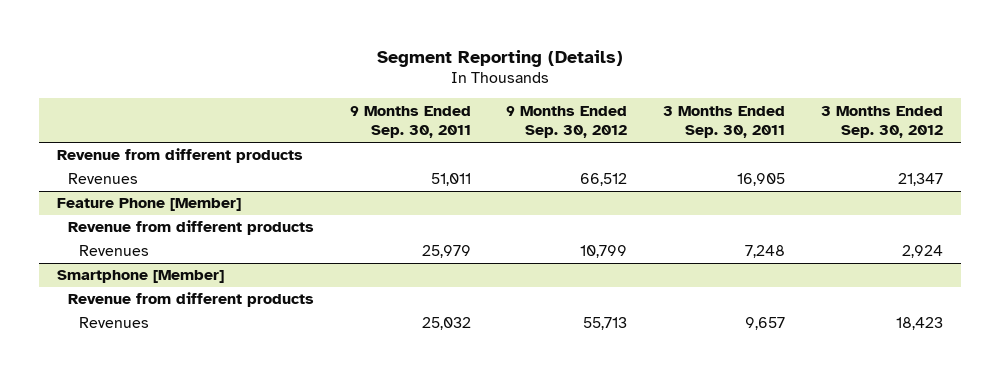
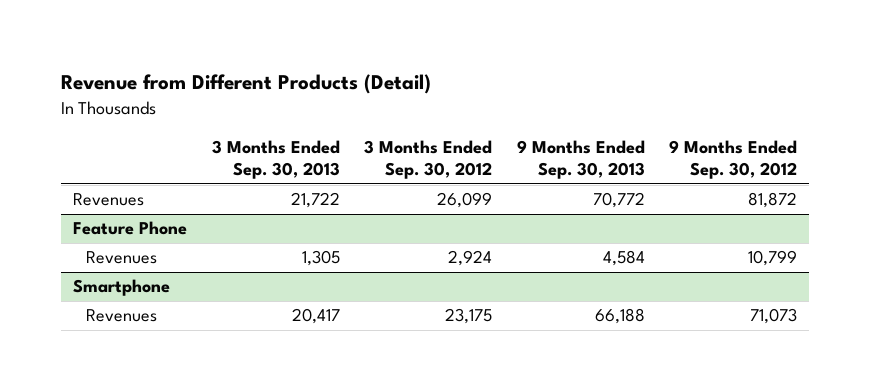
- Segment Reporting (Details)
+ Revenue from Different Products (Detail)
- | 9 Months Ended Sep. 30, 2011 | 9 Months Ended Sep. 30, 2012 | 3 Months Ended Sep. 30, 2011 | 3 Months Ended Sep. 30, 2012
+ | 3 Months Ended Sep. 30, 2013 | 3 Months Ended Sep. 30, 2012 | 9 Months Ended Sep. 30, 2013 | 9 Months Ended Sep. 30, 2012
- Revenue from different products
- Revenues | 51,011 | 66,512 | 16,905 | 21,347
- Feature Phone [Member]
- Revenue from different products
+ Revenues | 21,722 | 26,099 | 70,772 | 81,872
+ Feature Phone
- Smartphone [Member]
- Revenue from different products
- Revenues | 25,032 | 55,713 | 9,657 | 18,423
+ Smartphone
+ Revenues | 20,417 | 23,175 | 66,188 | 71,073

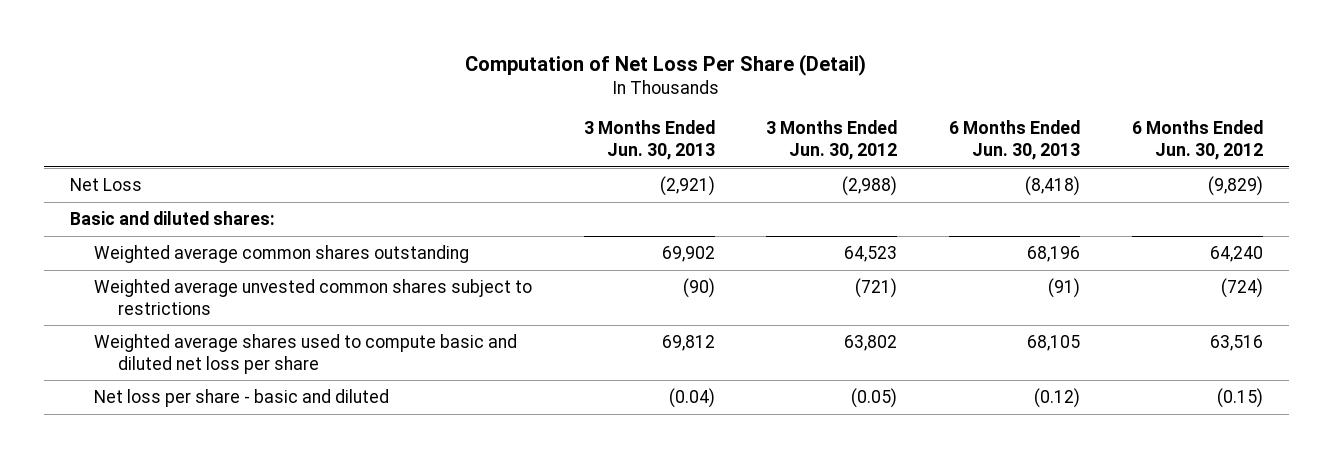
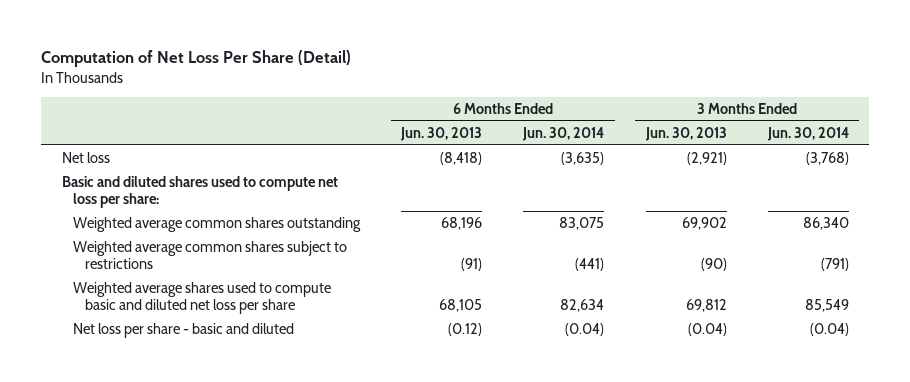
- | 3 Months Ended Jun. 30, 2013 | 3 Months Ended Jun. 30, 2012 | 6 Months Ended Jun. 30, 2013 | 6 Months Ended Jun. 30, 2012
+ | 6 Months Ended Jun. 30, 2013 | 6 Months Ended Jun. 30, 2014 | 3 Months Ended Jun. 30, 2013 | 3 Months Ended Jun. 30, 2014
- Net Loss | (2,921) | (2,988) | (8,418) | (9,829)
- Basic and diluted shares:
+ Net loss | (8,418) | (3,635) | (2,921) | (3,768)
+ Basic and diluted shares used to compute net loss per share:
- Weighted average unvested common shares subject to restrictions | (90) | (721) | (91) | (724)
+ Weighted average common shares subject to restrictions | (91) | (441) | (90) | (791)

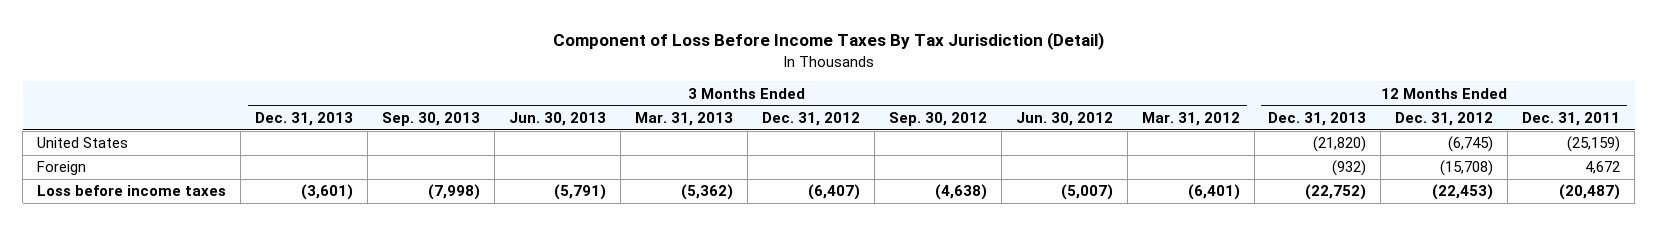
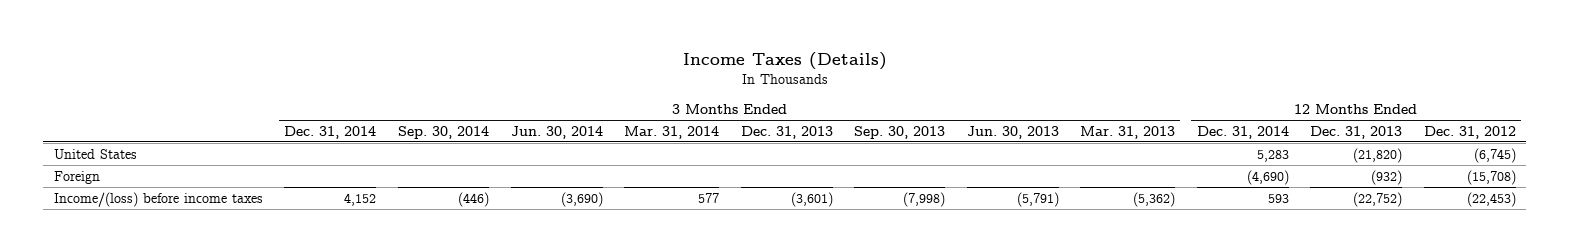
- Component of Loss Before Income Taxes By Tax Jurisdiction (Detail)
+ Income Taxes (Details)
- | 3 Months Ended Dec. 31, 2013 | 3 Months Ended Sep. 30, 2013 | 3 Months Ended Jun. 30, 2013 | 3 Months Ended Mar. 31, 2013 | 3 Months Ended Dec. 31, 2012 | 3 Months Ended Sep. 30, 2012 | 3 Months Ended Jun. 30, 2012 | 3 Months Ended Mar. 31, 2012 | 12 Months Ended Dec. 31, 2013 | 12 Months Ended Dec. 31, 2012 | 12 Months Ended Dec. 31, 2011
+ | 3 Months Ended Dec. 31, 2014 | 3 Months Ended Sep. 30, 2014 | 3 Months Ended Jun. 30, 2014 | 3 Months Ended Mar. 31, 2014 | 3 Months Ended Dec. 31, 2013 | 3 Months Ended Sep. 30, 2013 | 3 Months Ended Jun. 30, 2013 | 3 Months Ended Mar. 31, 2013 | 12 Months Ended Dec. 31, 2014 | 12 Months Ended Dec. 31, 2013 | 12 Months Ended Dec. 31, 2012
- Loss before income taxes | (3,601) | (7,998) | (5,791) | (5,362) | (6,407) | (4,638) | (5,007) | (6,401) | (22,752) | (22,453) | (20,487)
+ Income/(loss) before income taxes | 4,152 | (446) | (3,690) | 577 | (3,601) | (7,998) | (5,791) | (5,362) | 593 | (22,752) | (22,453)

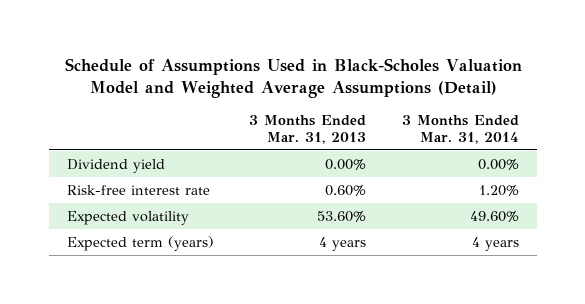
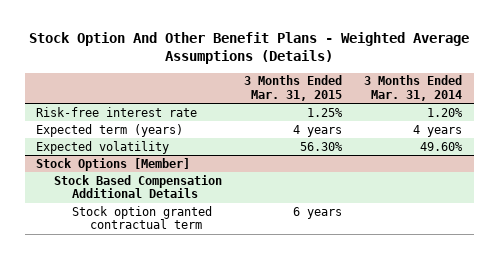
- Schedule of Assumptions Used in Black-Scholes Valuation Model and Weighted Average Assumptions (Detail)
+ Stock Option And Other Benefit Plans - Weighted Average Assumptions (Details)
- | 3 Months Ended Mar. 31, 2013 | 3 Months Ended Mar. 31, 2014
+ | 3 Months Ended Mar. 31, 2015 | 3 Months Ended Mar. 31, 2014
- Dividend yield | 0.00% | 0.00%
moved down: Expected volatility | 56.30% | 49.60%
+ Stock Options [Member]
+ Stock Based Compensation Additional Details
+ Stock option granted contractual term | 6 years |

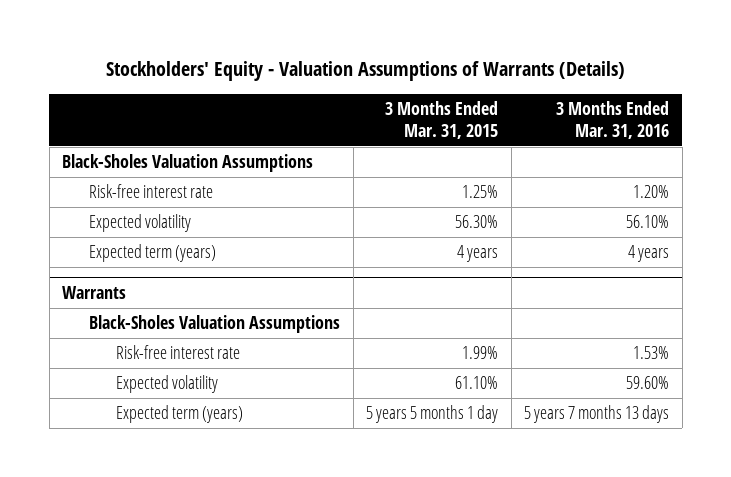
- Stock Option And Other Benefit Plans - Weighted Average Assumptions (Details)
+ Stockholders' Equity - Valuation Assumptions of Warrants (Details)
- | 3 Months Ended Mar. 31, 2015 | 3 Months Ended Mar. 31, 2014
+ | 3 Months Ended Mar. 31, 2015 | 3 Months Ended Mar. 31, 2016
+ Black-Sholes Valuation Assumptions
- Stock Options [Member]
- Stock Based Compensation Additional Details
- Stock option granted contractual term | 6 years |
moved down: Expected term (years) | 4 years | 4 years
+ Warrants
+ Black-Sholes Valuation Assumptions
+ Risk-free interest rate | 1.99% | 1.53%
+ Expected volatility | 61.10% | 59.60%
+ Expected term (years) | 5 years 5 months 1 day | 5 years 7 months 13 days

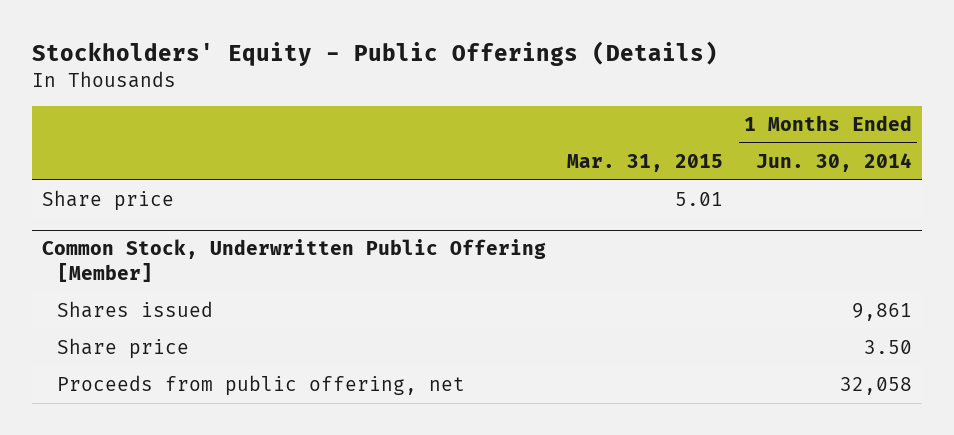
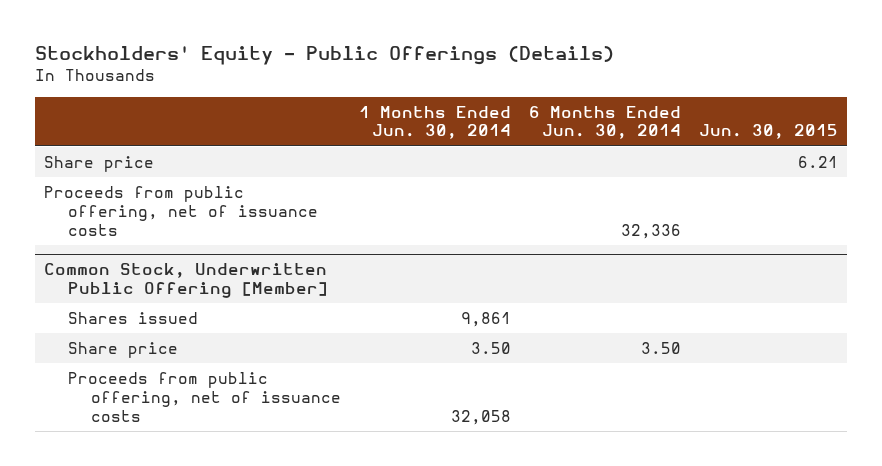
- | Mar. 31, 2015 | 1 Months Ended Jun. 30, 2014
+ | 1 Months Ended Jun. 30, 2014 | 6 Months Ended Jun. 30, 2014 | Jun. 30, 2015
+ Proceeds from public offering, net of issuance costs | | 32,336 |
@ Common Stock, Underwritten Public Offering [Member]
- Proceeds from public offering, net | | 32,058
+ Proceeds from public offering, net of issuance costs | 32,058 | |

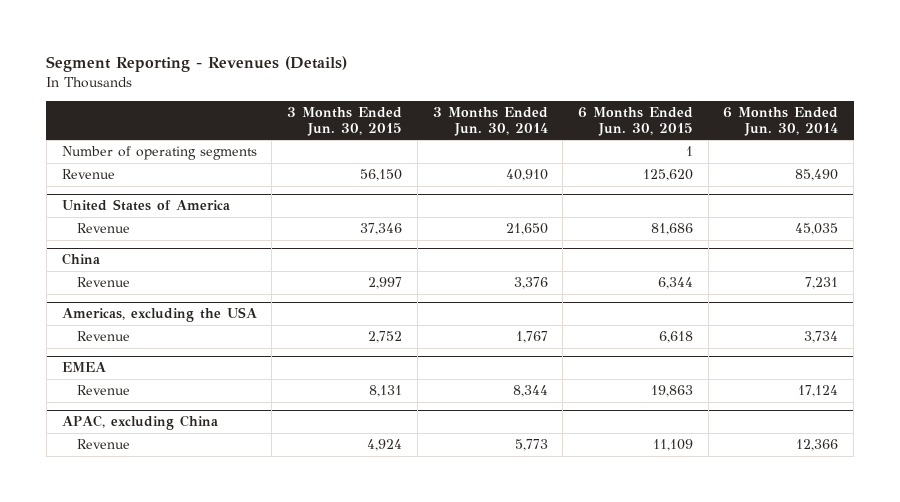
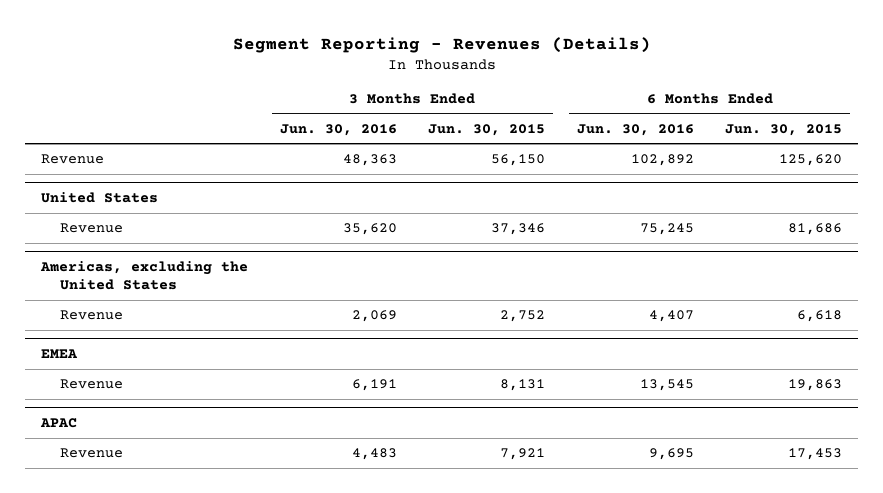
- | 3 Months Ended Jun. 30, 2015 | 3 Months Ended Jun. 30, 2014 | 6 Months Ended Jun. 30, 2015 | 6 Months Ended Jun. 30, 2014
+ | 3 Months Ended Jun. 30, 2016 | 3 Months Ended Jun. 30, 2015 | 6 Months Ended Jun. 30, 2016 | 6 Months Ended Jun. 30, 2015
- Number of operating segments | | | 1 |
- United States of America
+ United States
- China
- Revenue | 2,997 | 3,376 | 6,344 | 7,231
- Americas, excluding the USA
+ Americas, excluding the United States
- APAC, excluding China
- Revenue | 4,924 | 5,773 | 11,109 | 12,366
+ APAC
+ Revenue | 4,483 | 7,921 | 9,695 | 17,453

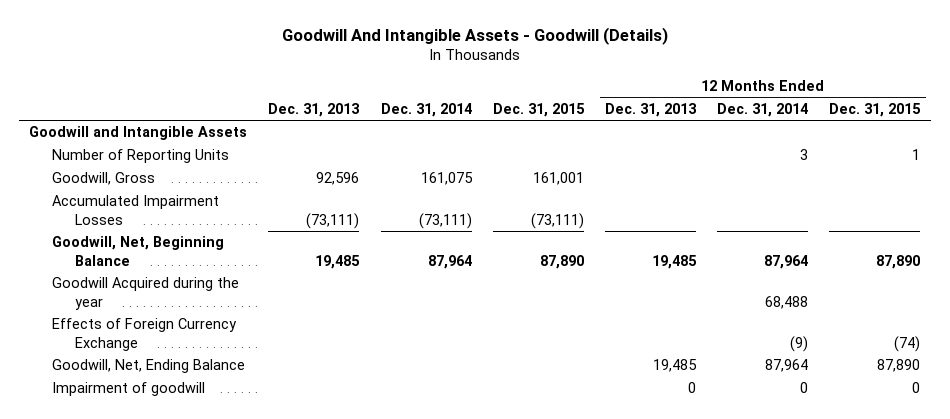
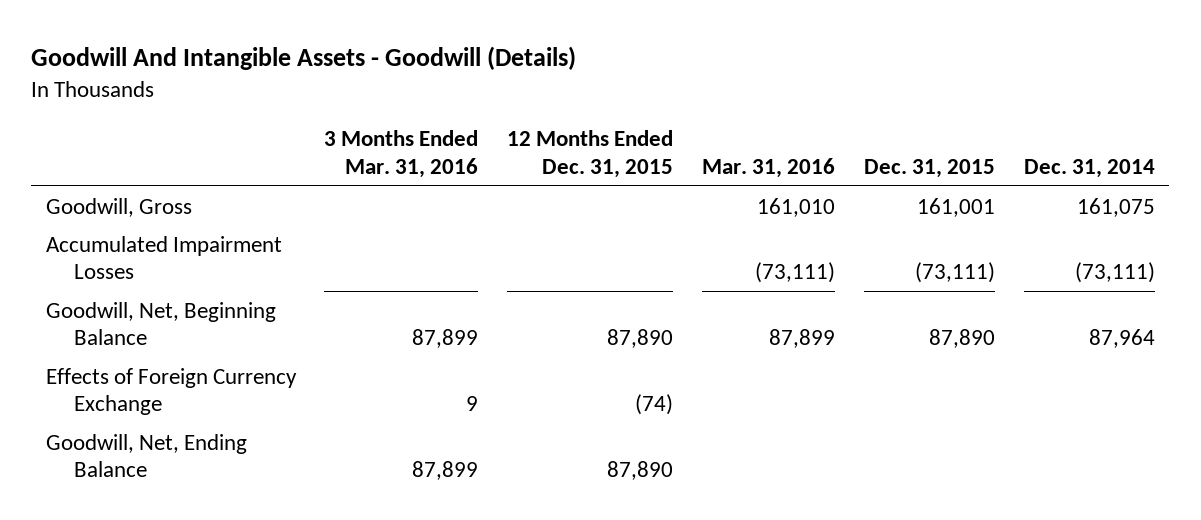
- | Dec. 31, 2013 | Dec. 31, 2014 | Dec. 31, 2015 | 12 Months Ended Dec. 31, 2013 | 12 Months Ended Dec. 31, 2014 | 12 Months Ended Dec. 31, 2015
+ | 3 Months Ended Mar. 31, 2016 | 12 Months Ended Dec. 31, 2015 | Mar. 31, 2016 | Dec. 31, 2015 | Dec. 31, 2014
- Goodwill and Intangible Assets
- Number of Reporting Units | | | | | 3 | 1
- Goodwill Acquired during the year | | | | | 68,488 |
- Impairment of goodwill | | | | 0 | 0 | 0

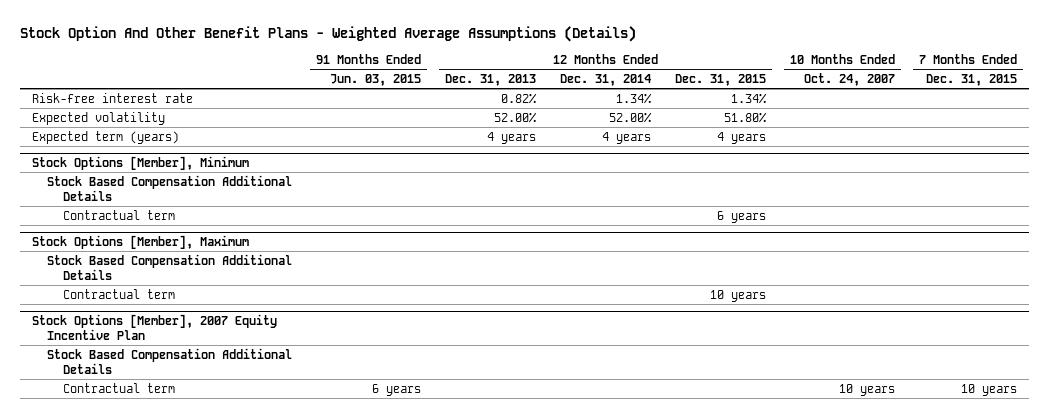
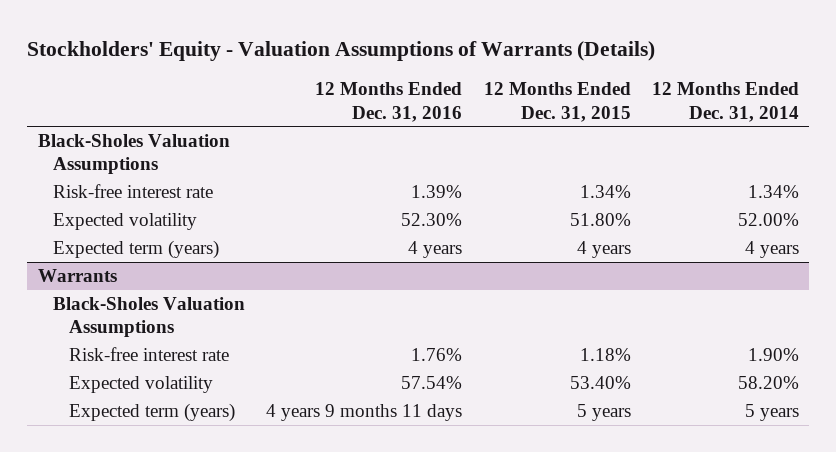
- Stock Option And Other Benefit Plans - Weighted Average Assumptions (Details)
+ Stockholders' Equity - Valuation Assumptions of Warrants (Details)
- | 91 Months Ended Jun. 03, 2015 | 12 Months Ended Dec. 31, 2013 | 12 Months Ended Dec. 31, 2014 | 12 Months Ended Dec. 31, 2015 | 10 Months Ended Oct. 24, 2007 | 7 Months Ended Dec. 31, 2015
+ | 12 Months Ended Dec. 31, 2016 | 12 Months Ended Dec. 31, 2015 | 12 Months Ended Dec. 31, 2014
+ Black-Sholes Valuation Assumptions
- Stock Options [Member], Minimum
- Stock Based Compensation Additional Details
- Contractual term | | | | 6 years | |
- Stock Options [Member], Maximum
- Stock Based Compensation Additional Details
- Contractual term | | | | 10 years | |
- Stock Options [Member], 2007 Equity Incentive Plan
- Stock Based Compensation Additional Details
- Contractual term | 6 years | | | | 10 years | 10 years
+ Warrants
+ Black-Sholes Valuation Assumptions
+ Risk-free interest rate | 1.76% | 1.18% | 1.90%
+ Expected volatility | 57.54% | 53.40% | 58.20%
+ Expected term (years) | 4 years 9 months 11 days | 5 years | 5 years

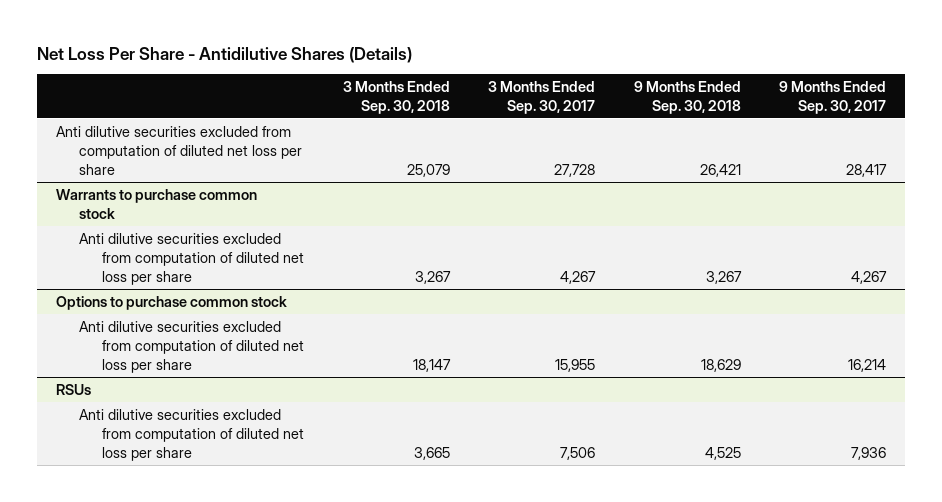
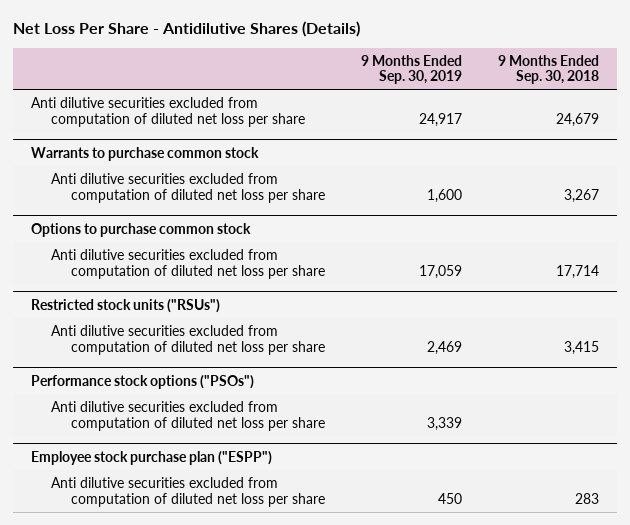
- | 3 Months Ended Sep. 30, 2018 | 3 Months Ended Sep. 30, 2017 | 9 Months Ended Sep. 30, 2018 | 9 Months Ended Sep. 30, 2017
+ | 9 Months Ended Sep. 30, 2019 | 9 Months Ended Sep. 30, 2018
- Anti dilutive securities excluded from computation of diluted net loss per share | 25,079 | 27,728 | 26,421 | 28,417
+ Anti dilutive securities excluded from computation of diluted net loss per share | 24,917 | 24,679
@ Options to purchase common stock
- Anti dilutive securities excluded from computation of diluted net loss per share | 18,147 | 15,955 | 18,629 | 16,214
- RSUs
- Anti dilutive securities excluded from computation of diluted net loss per share | 3,665 | 7,506 | 4,525 | 7,936
@ Options to purchase common stock
+ Anti dilutive securities excluded from computation of diluted net loss per share | 17,059 | 17,714
+ Restricted stock units ("RSUs")
+ Anti dilutive securities excluded from computation of diluted net loss per share | 2,469 | 3,415
+ Performance stock options ("PSOs")
+ Anti dilutive securities excluded from computation of diluted net loss per share | 3,339 |
+ Employee stock purchase plan ("ESPP")
+ Anti dilutive securities excluded from computation of diluted net loss per share | 450 | 283

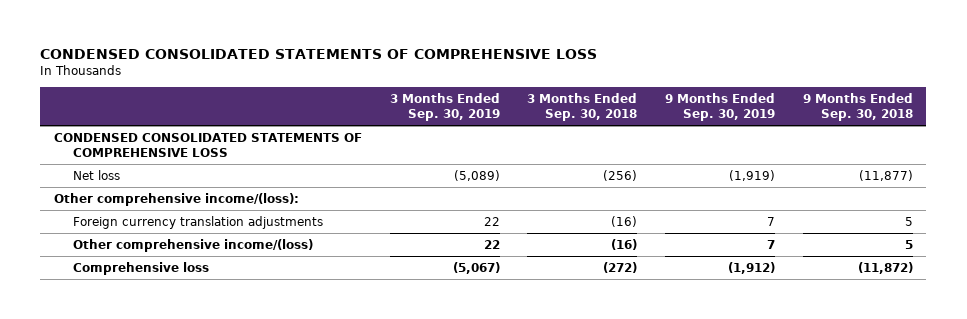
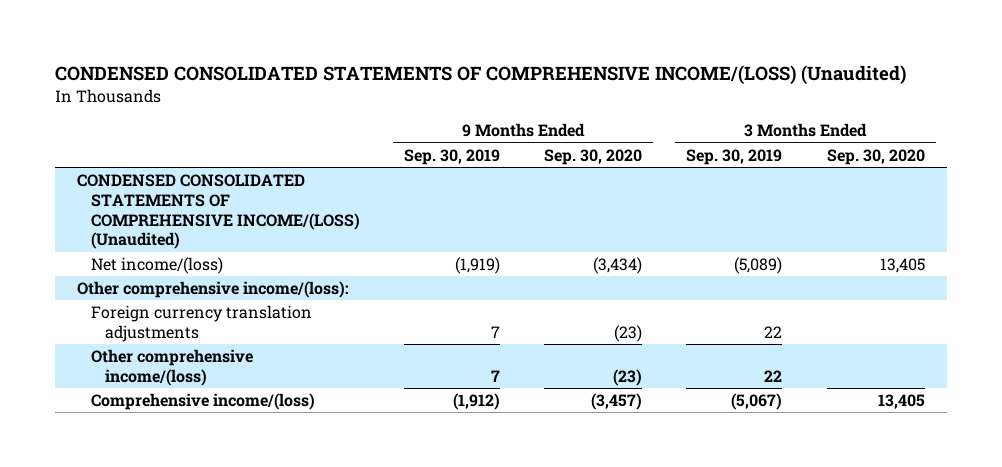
- CONDENSED CONSOLIDATED STATEMENTS OF COMPREHENSIVE LOSS
+ CONDENSED CONSOLIDATED STATEMENTS OF COMPREHENSIVE INCOME/(LOSS) (Unaudited)
- | 3 Months Ended Sep. 30, 2019 | 3 Months Ended Sep. 30, 2018 | 9 Months Ended Sep. 30, 2019 | 9 Months Ended Sep. 30, 2018
+ | 9 Months Ended Sep. 30, 2019 | 9 Months Ended Sep. 30, 2020 | 3 Months Ended Sep. 30, 2019 | 3 Months Ended Sep. 30, 2020
- CONDENSED CONSOLIDATED STATEMENTS OF COMPREHENSIVE LOSS
- Net loss | (5,089) | (256) | (1,919) | (11,877)
+ CONDENSED CONSOLIDATED STATEMENTS OF COMPREHENSIVE INCOME/(LOSS) (Unaudited)
+ Net income/(loss) | (1,919) | (3,434) | (5,089) | 13,405
- Comprehensive loss | (5,067) | (272) | (1,912) | (11,872)
+ Comprehensive income/(loss) | (1,912) | (3,457) | (5,067) | 13,405

